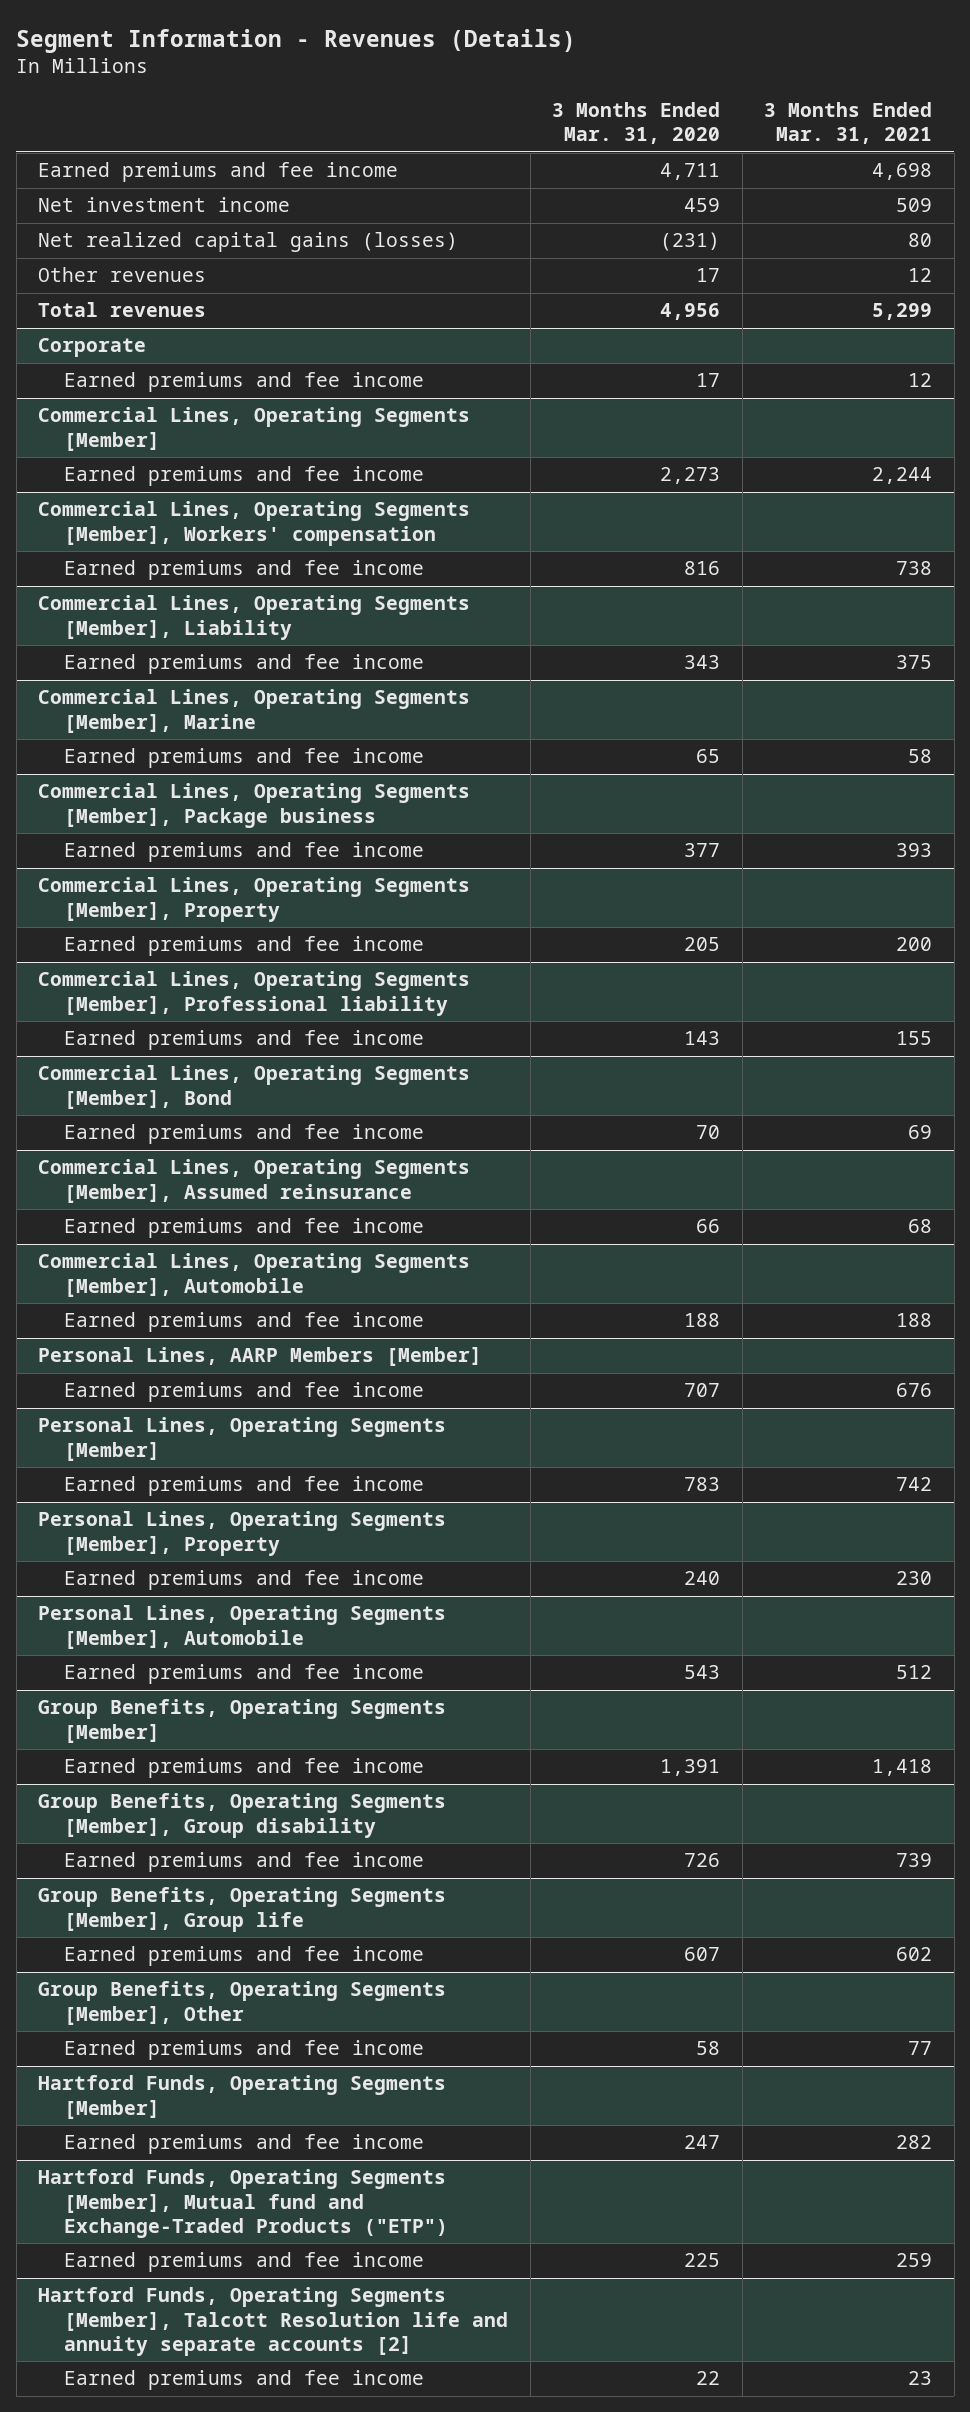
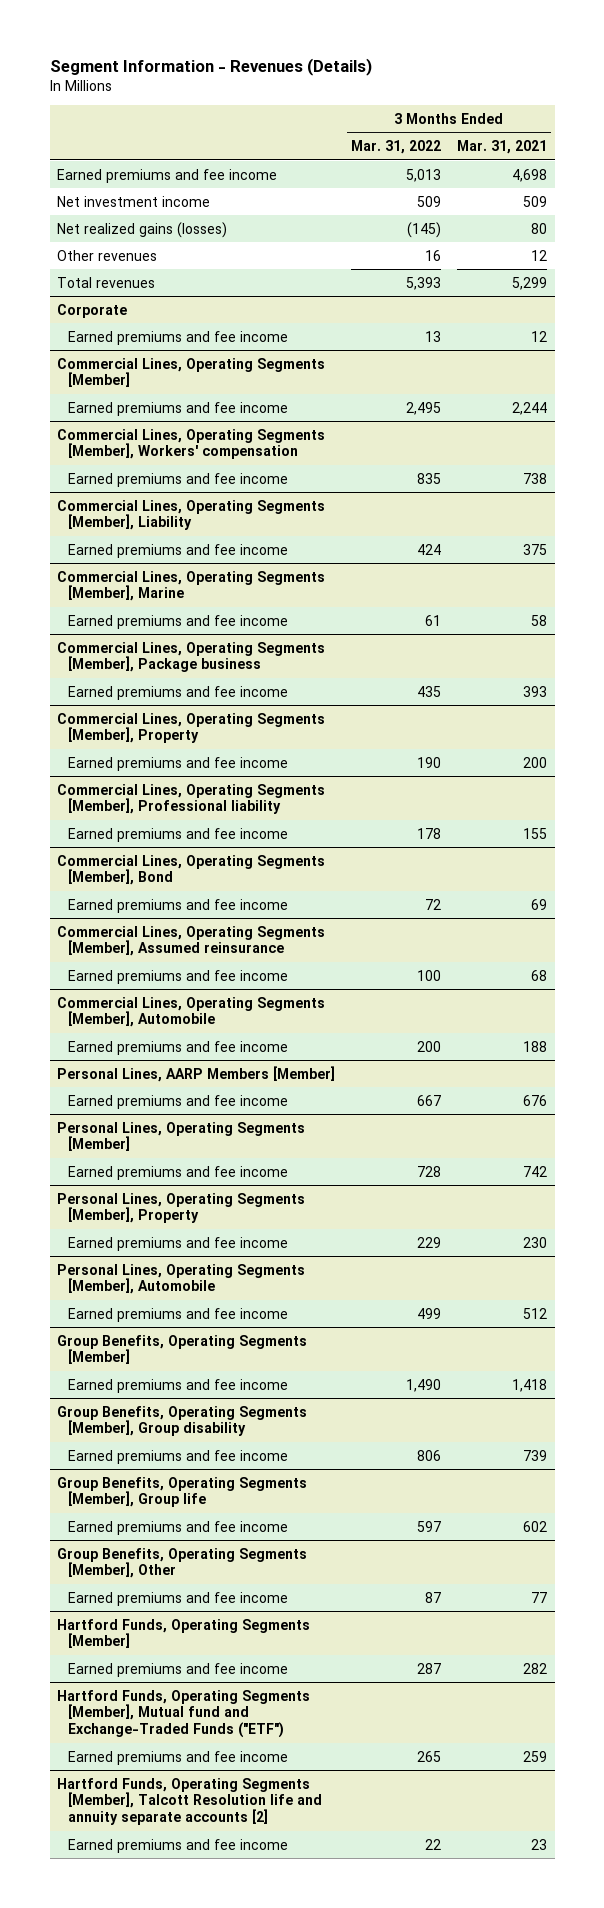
- | 3 Months Ended Mar. 31, 2020 | 3 Months Ended Mar. 31, 2021
+ | 3 Months Ended Mar. 31, 2022 | 3 Months Ended Mar. 31, 2021
- Net realized capital gains (losses) | (231) | 80
+ Net realized gains (losses) | (145) | 80
- Hartford Funds, Operating Segments [Member], Mutual fund and Exchange-Traded Products ("ETP")
+ Hartford Funds, Operating Segments [Member], Mutual fund and Exchange-Traded Funds ("ETF")

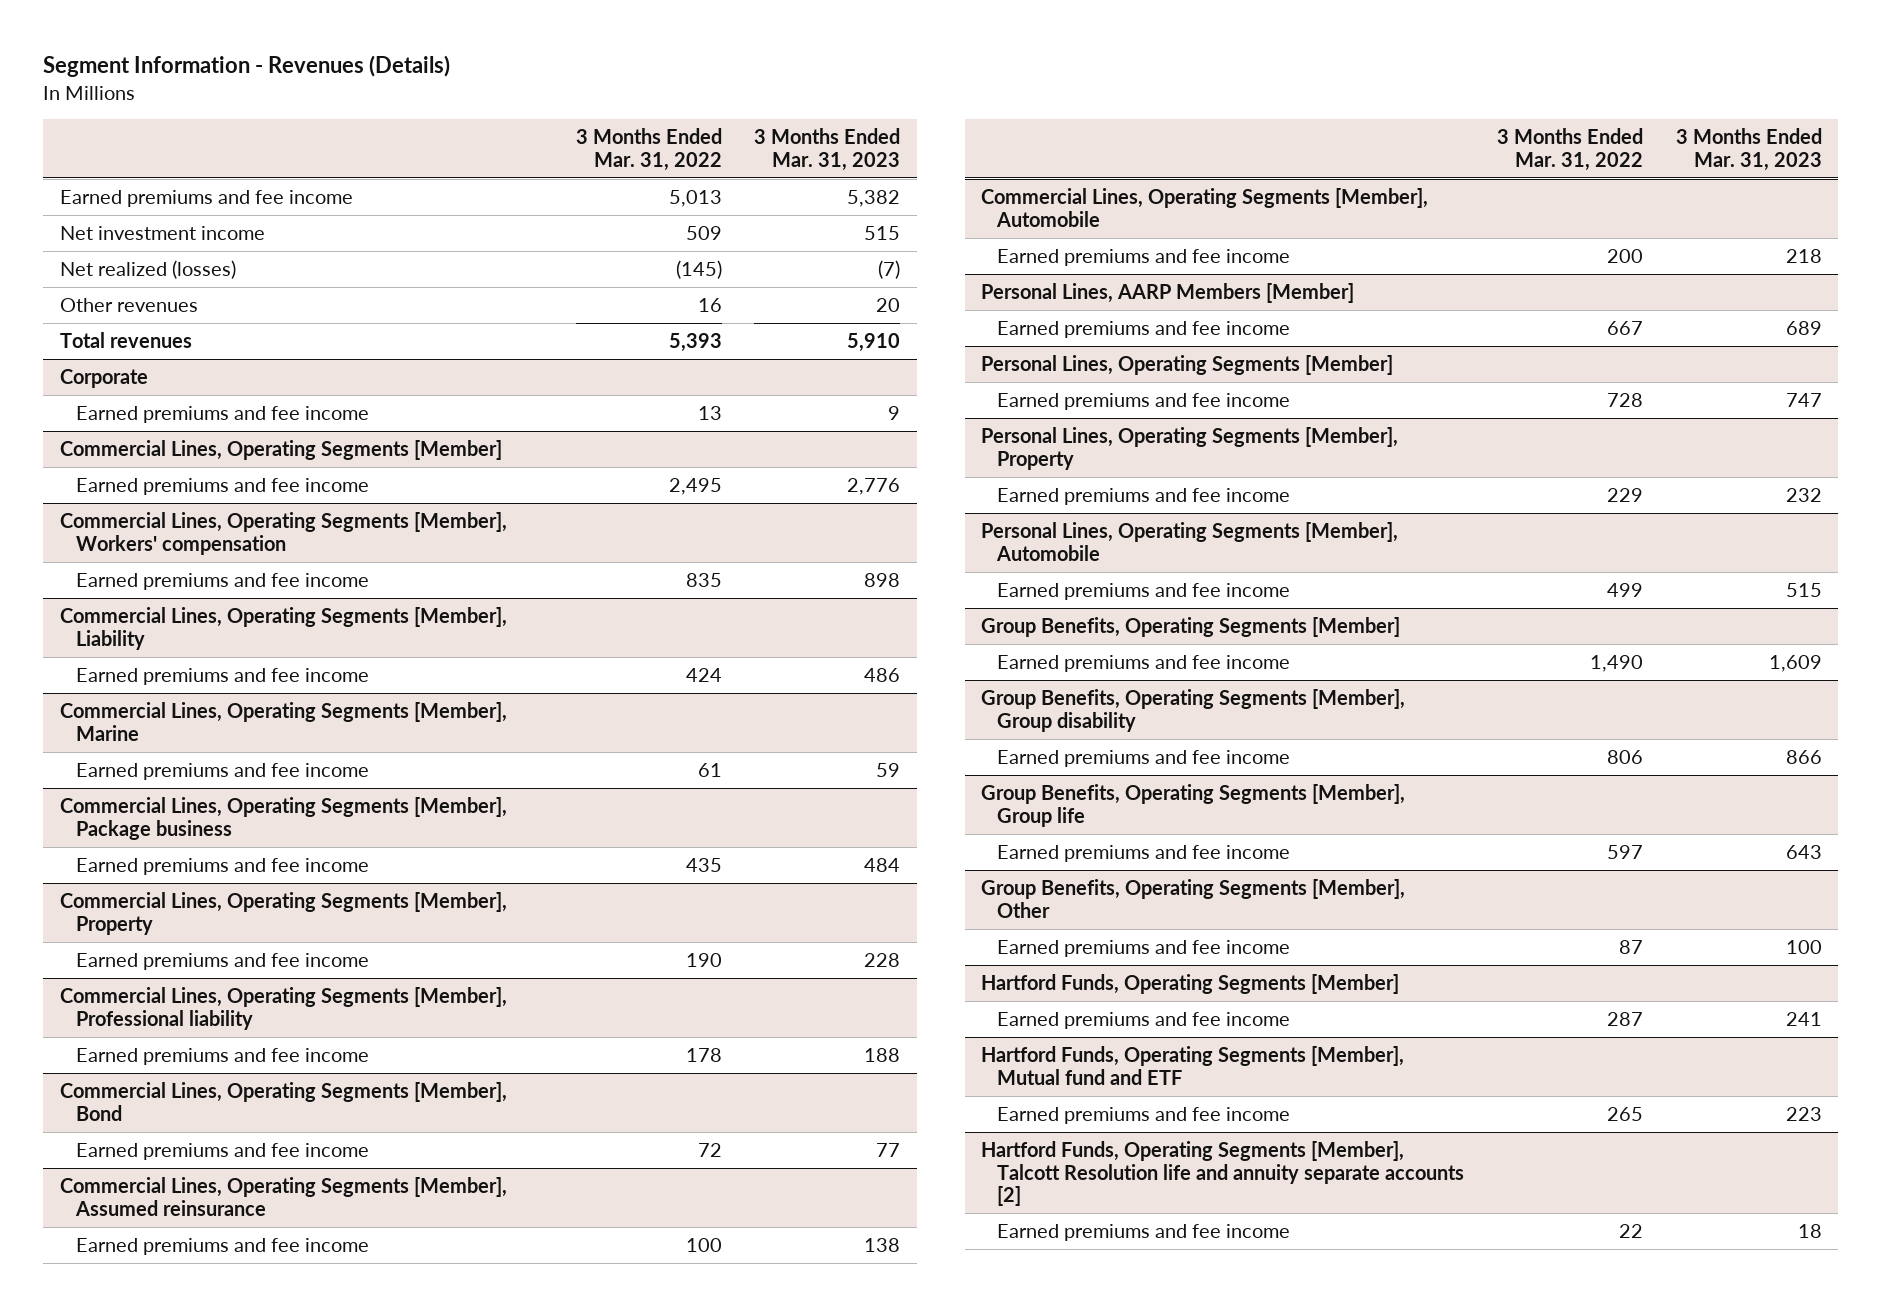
- | 3 Months Ended Mar. 31, 2022 | 3 Months Ended Mar. 31, 2021
+ | 3 Months Ended Mar. 31, 2022 | 3 Months Ended Mar. 31, 2023
- Net realized gains (losses) | (145) | 80
+ Net realized (losses) | (145) | (7)
- Hartford Funds, Operating Segments [Member], Mutual fund and Exchange-Traded Funds ("ETF")
+ Hartford Funds, Operating Segments [Member], Mutual fund and ETF

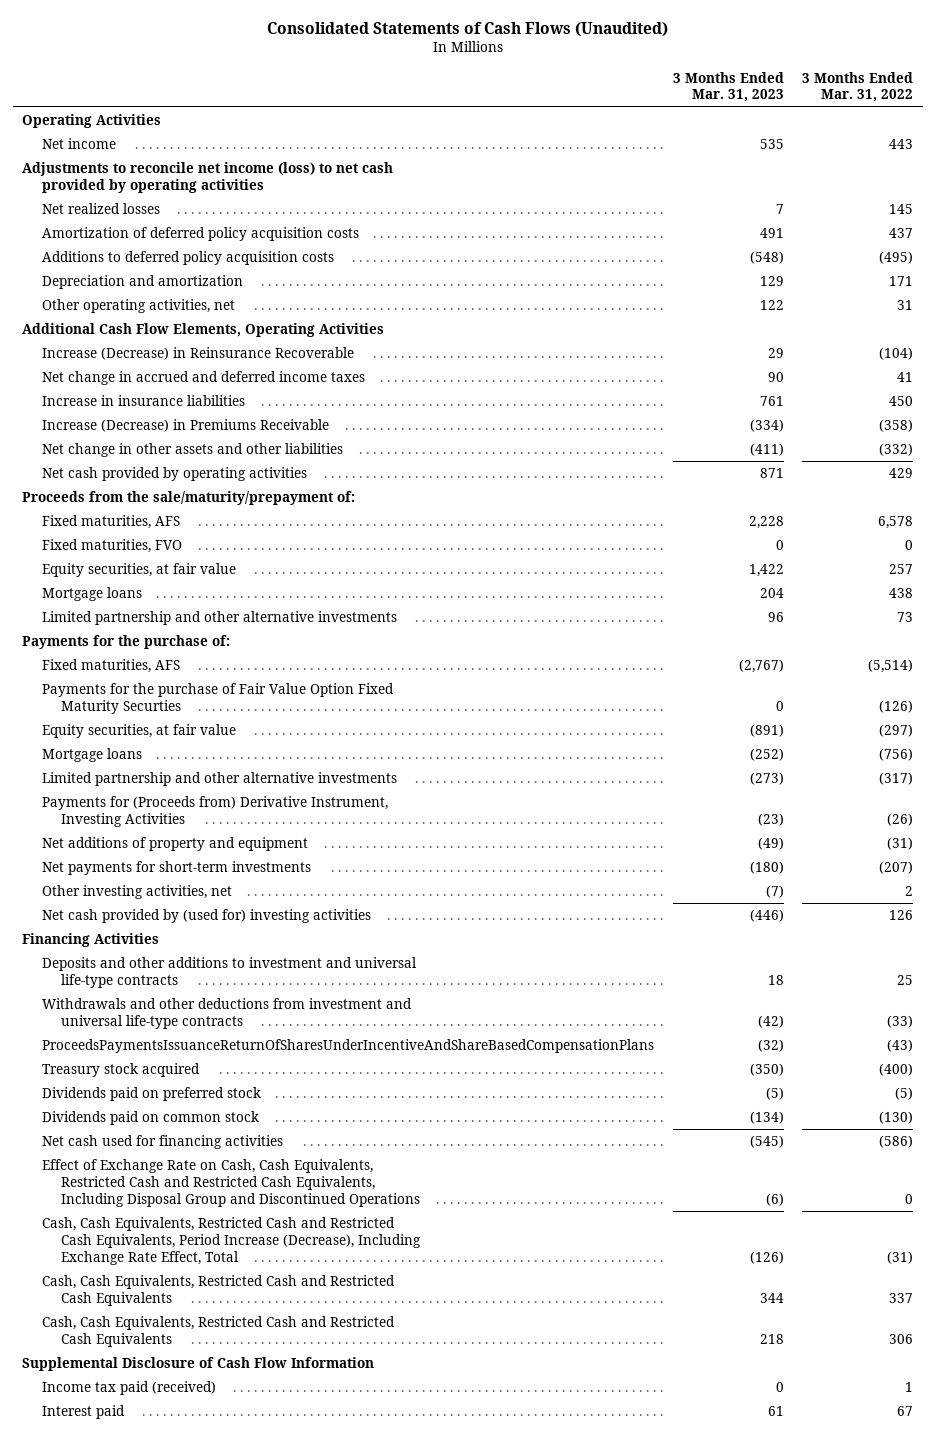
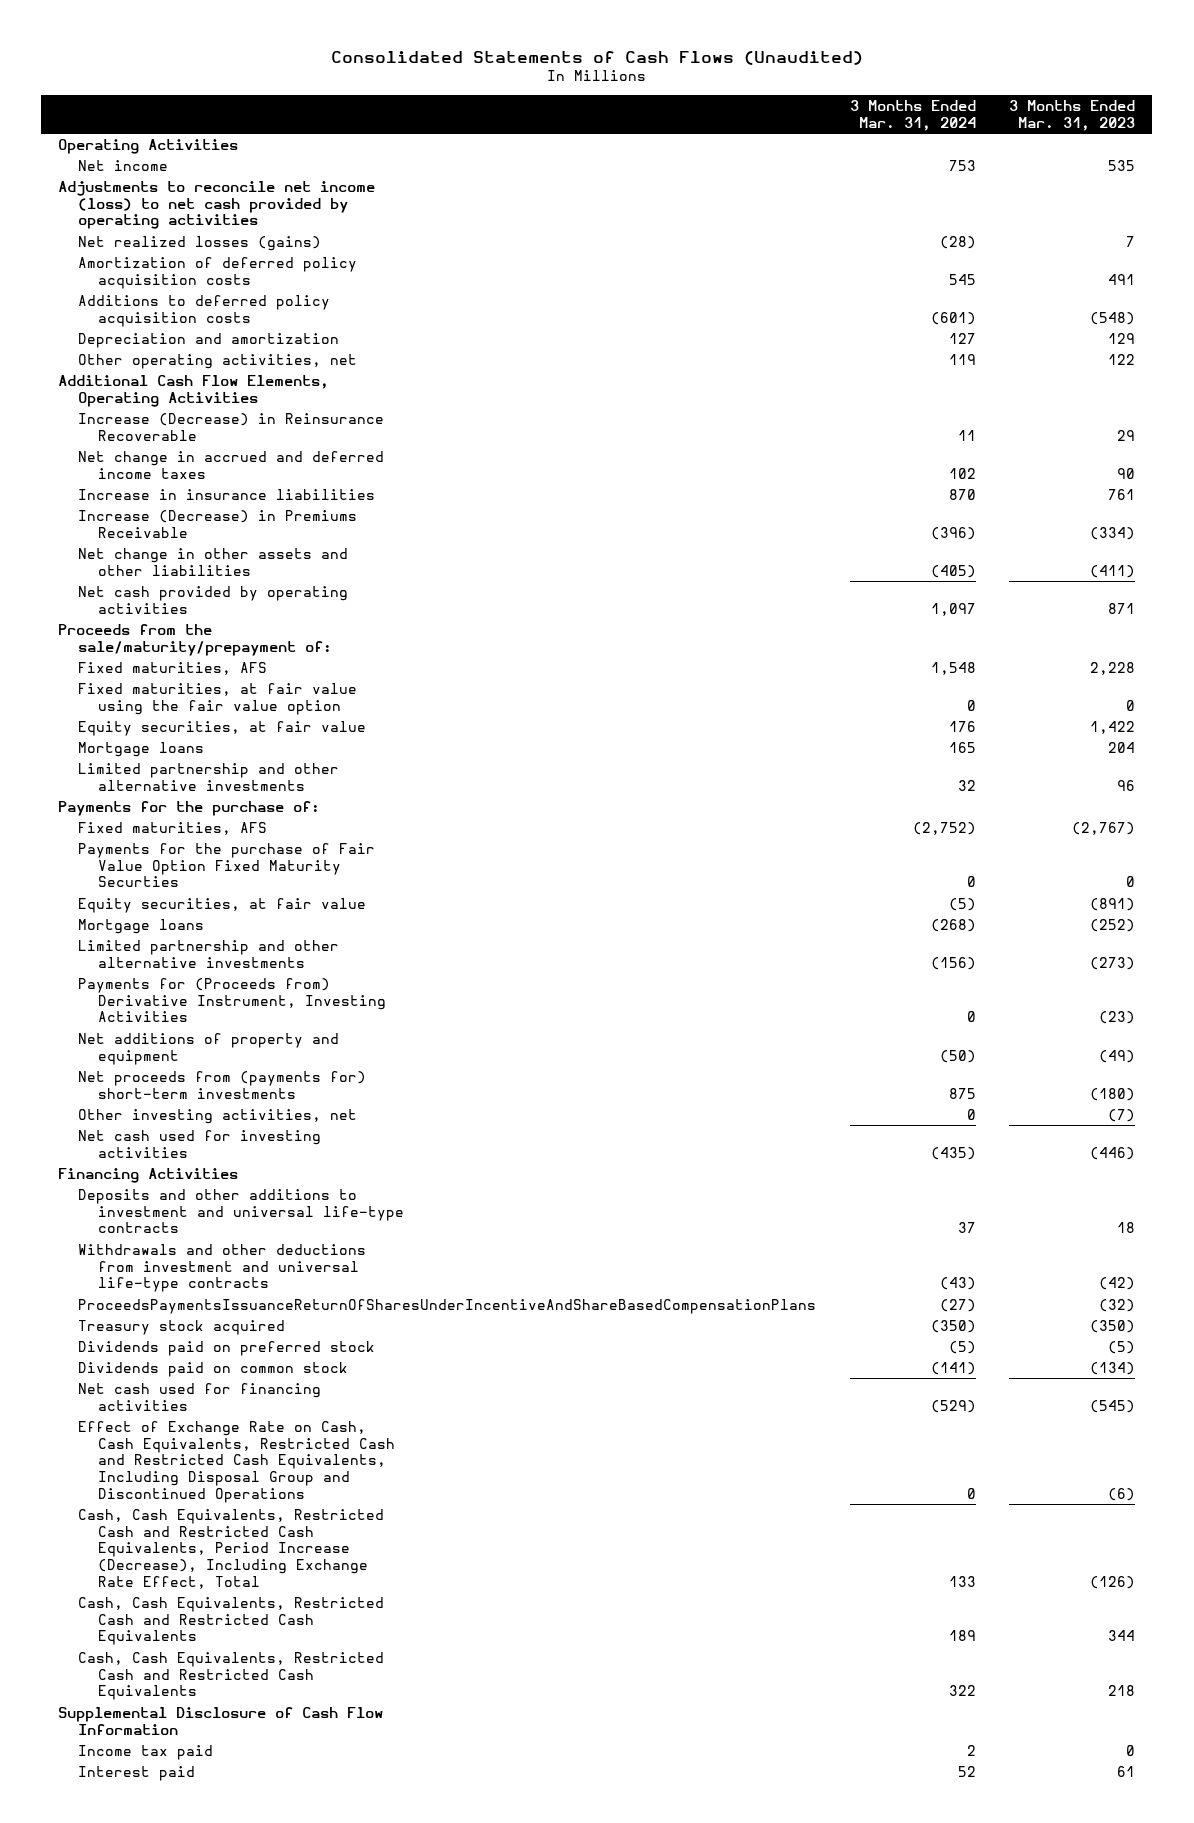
- | 3 Months Ended Mar. 31, 2023 | 3 Months Ended Mar. 31, 2022
+ | 3 Months Ended Mar. 31, 2024 | 3 Months Ended Mar. 31, 2023
- Net realized losses | 7 | 145
+ Net realized losses (gains) | (28) | 7
- Fixed maturities, FVO | 0 | 0
+ Fixed maturities, at fair value using the fair value option | 0 | 0
- Net payments for short-term investments | (180) | (207)
+ Net proceeds from (payments for) short-term investments | 875 | (180)
- Net cash provided by (used for) investing activities | (446) | 126
+ Net cash used for investing activities | (435) | (446)
- Income tax paid (received) | 0 | 1
+ Income tax paid | 2 | 0

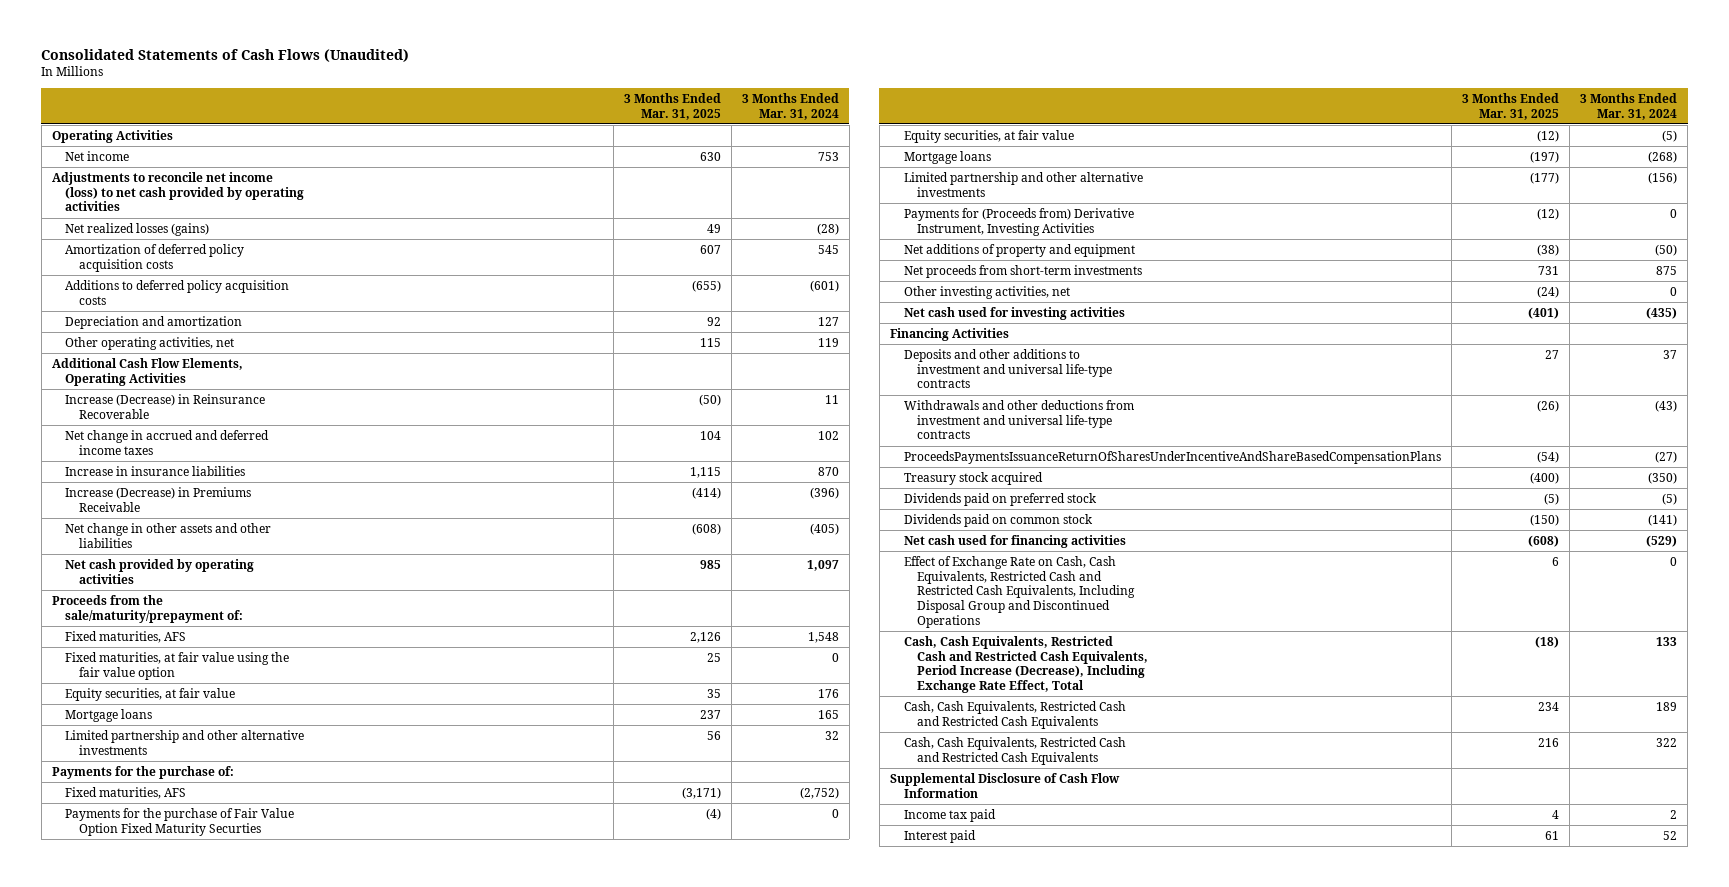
- | 3 Months Ended Mar. 31, 2024 | 3 Months Ended Mar. 31, 2023
+ | 3 Months Ended Mar. 31, 2025 | 3 Months Ended Mar. 31, 2024
- Net proceeds from (payments for) short-term investments | 875 | (180)
+ Net proceeds from short-term investments | 731 | 875

